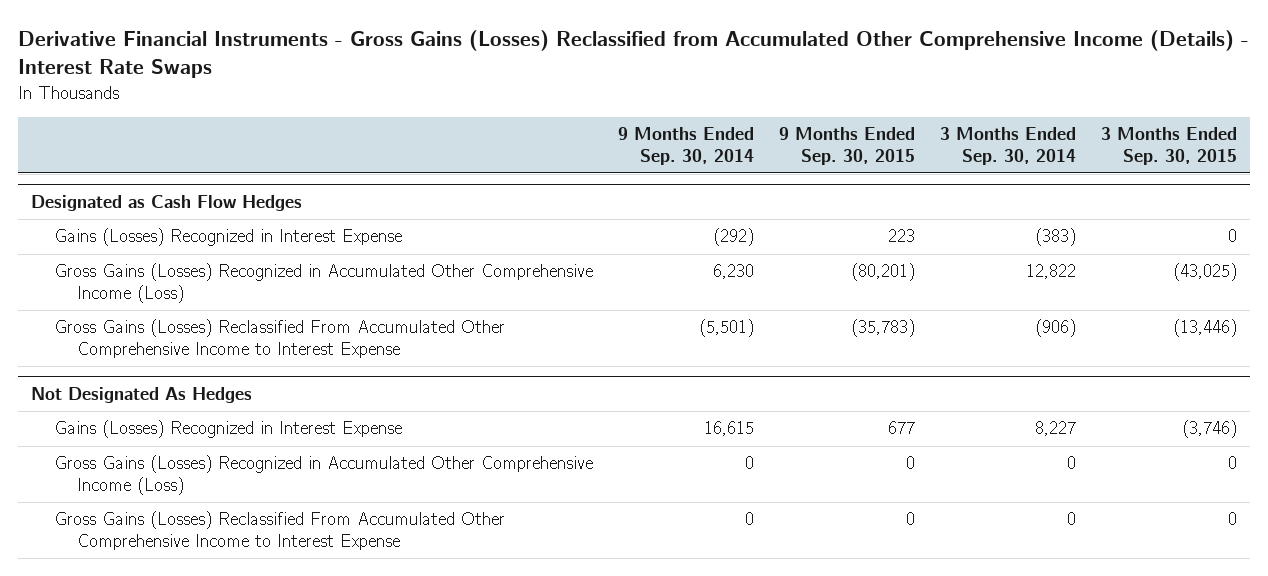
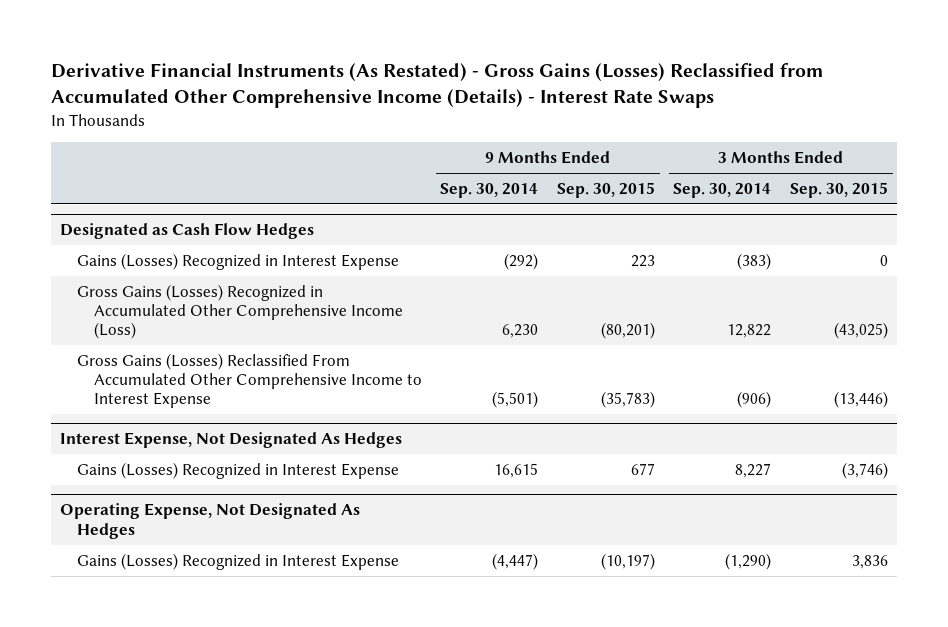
- Derivative Financial Instruments - Gross Gains (Losses) Reclassified from Accumulated Other Comprehensive Income (Details) - Interest Rate Swaps
+ Derivative Financial Instruments (As Restated) - Gross Gains (Losses) Reclassified from Accumulated Other Comprehensive Income (Details) - Interest Rate Swaps
- Not Designated As Hedges
+ Interest Expense, Not Designated As Hedges
- Gross Gains (Losses) Recognized in Accumulated Other Comprehensive Income (Loss) | 0 | 0 | 0 | 0
- Gross Gains (Losses) Reclassified From Accumulated Other Comprehensive Income to Interest Expense | 0 | 0 | 0 | 0
+ Operating Expense, Not Designated As Hedges
+ Gains (Losses) Recognized in Interest Expense | (4,447) | (10,197) | (1,290) | 3,836

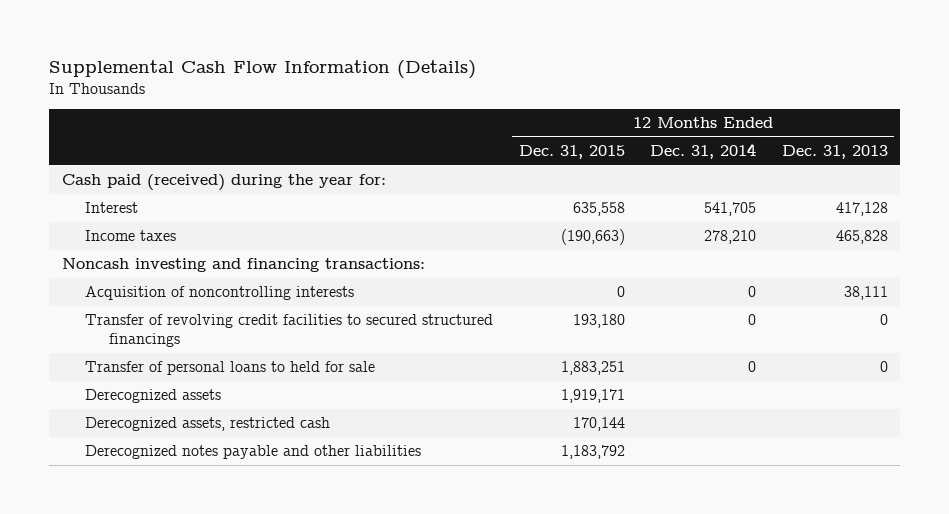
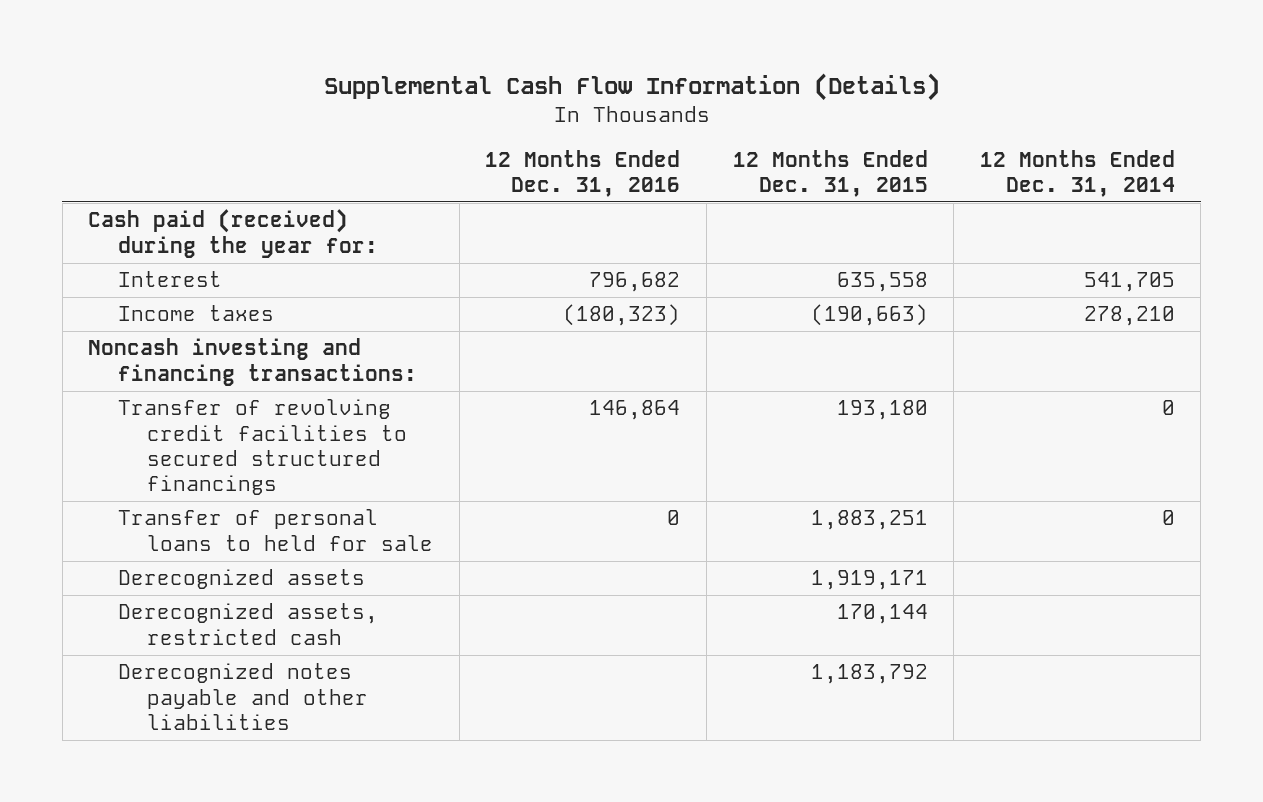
- | 12 Months Ended Dec. 31, 2015 | 12 Months Ended Dec. 31, 2014 | 12 Months Ended Dec. 31, 2013
+ | 12 Months Ended Dec. 31, 2016 | 12 Months Ended Dec. 31, 2015 | 12 Months Ended Dec. 31, 2014
- Acquisition of noncontrolling interests | 0 | 0 | 38,111

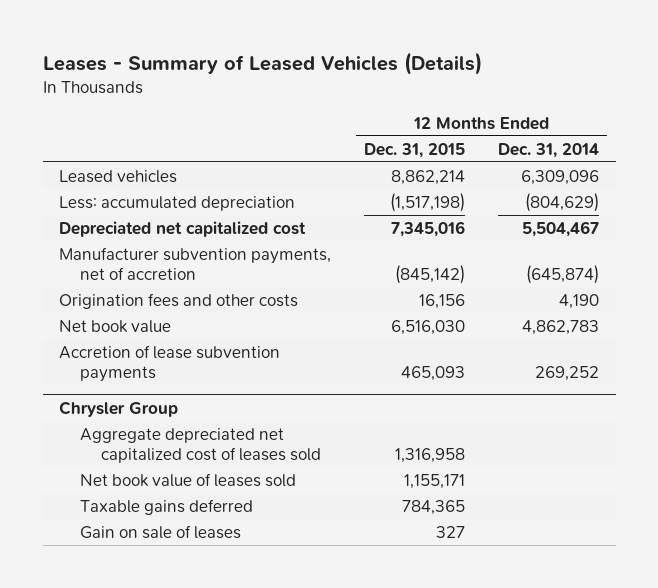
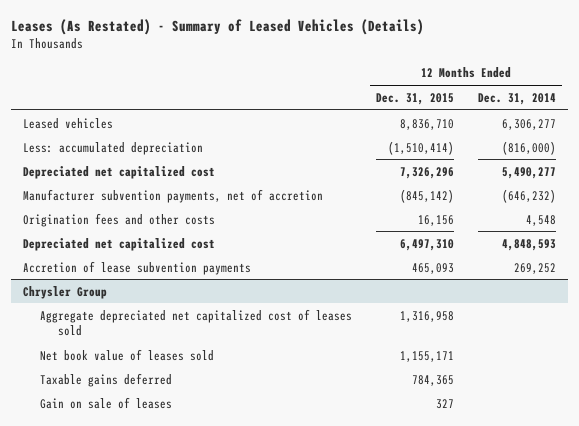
- Leases - Summary of Leased Vehicles (Details)
+ Leases (As Restated) - Summary of Leased Vehicles (Details)
- Leased vehicles | 8,862,214 | 6,309,096
- Less: accumulated depreciation | (1,517,198) | (804,629)
- Depreciated net capitalized cost | 7,345,016 | 5,504,467
- Manufacturer subvention payments, net of accretion | (845,142) | (645,874)
- Origination fees and other costs | 16,156 | 4,190
- Net book value | 6,516,030 | 4,862,783
+ Leased vehicles | 8,836,710 | 6,306,277
+ Less: accumulated depreciation | (1,510,414) | (816,000)
+ Depreciated net capitalized cost | 7,326,296 | 5,490,277
+ Manufacturer subvention payments, net of accretion | (845,142) | (646,232)
+ Origination fees and other costs | 16,156 | 4,548
+ Depreciated net capitalized cost | 6,497,310 | 4,848,593

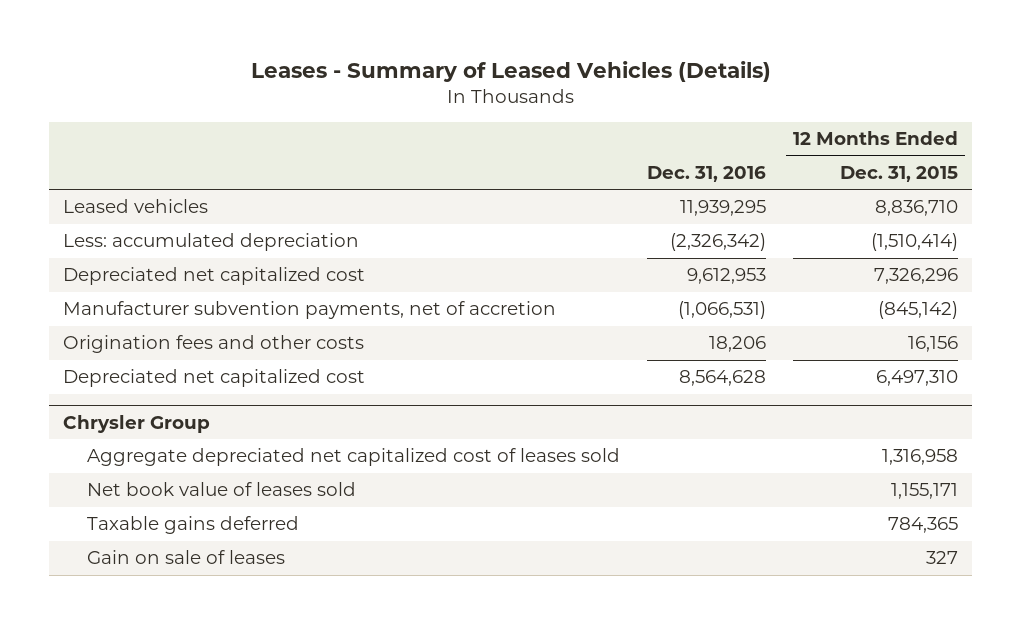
- Leases (As Restated) - Summary of Leased Vehicles (Details)
+ Leases - Summary of Leased Vehicles (Details)
- | 12 Months Ended Dec. 31, 2015 | 12 Months Ended Dec. 31, 2014
+ | Dec. 31, 2016 | 12 Months Ended Dec. 31, 2015
- Accretion of lease subvention payments | 465,093 | 269,252

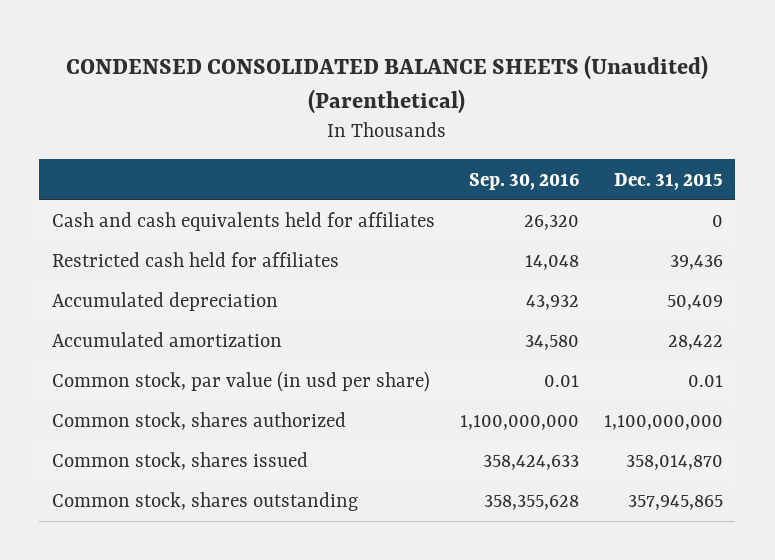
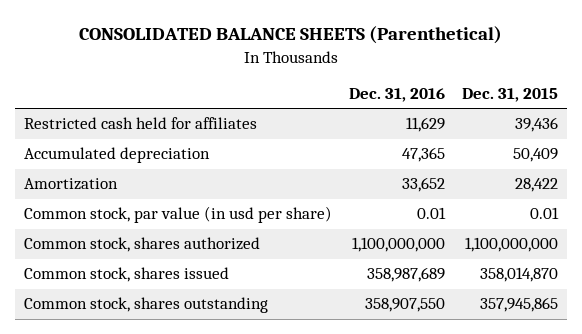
- CONDENSED CONSOLIDATED BALANCE SHEETS (Unaudited) (Parenthetical)
+ CONSOLIDATED BALANCE SHEETS (Parenthetical)
- | Sep. 30, 2016 | Dec. 31, 2015
+ | Dec. 31, 2016 | Dec. 31, 2015
- Cash and cash equivalents held for affiliates | 26,320 | 0
- Accumulated amortization | 34,580 | 28,422
+ Amortization | 33,652 | 28,422

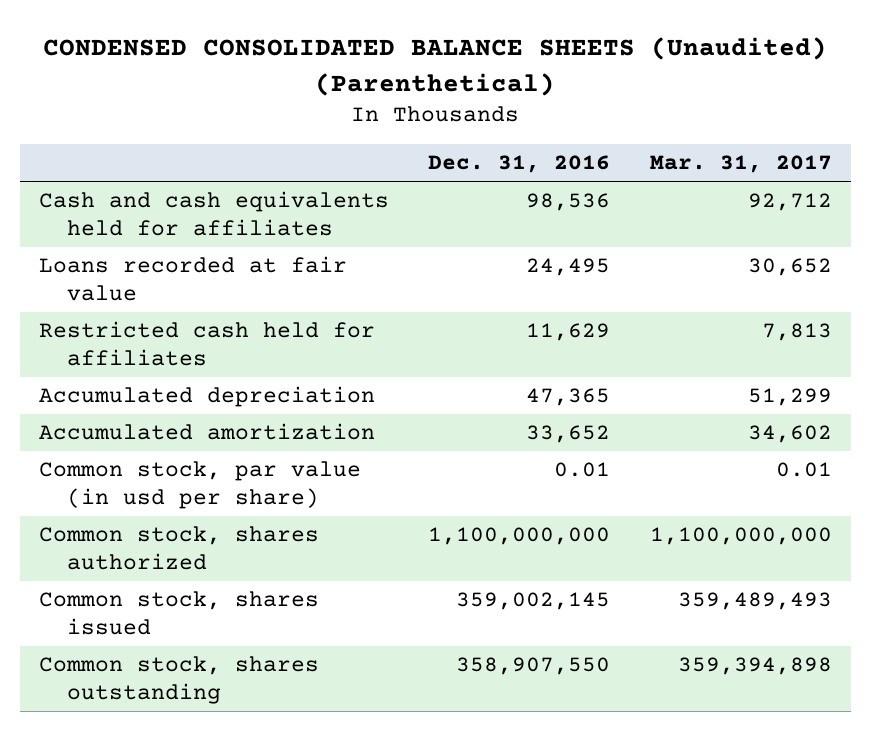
- CONSOLIDATED BALANCE SHEETS (Parenthetical)
+ CONDENSED CONSOLIDATED BALANCE SHEETS (Unaudited) (Parenthetical)
- | Dec. 31, 2016 | Dec. 31, 2015
+ | Dec. 31, 2016 | Mar. 31, 2017
+ Cash and cash equivalents held for affiliates | 98,536 | 92,712
+ Loans recorded at fair value | 24,495 | 30,652
- Amortization | 33,652 | 28,422
+ Accumulated amortization | 33,652 | 34,602
- Common stock, shares issued | 358,987,689 | 358,014,870
+ Common stock, shares issued | 359,002,145 | 359,489,493

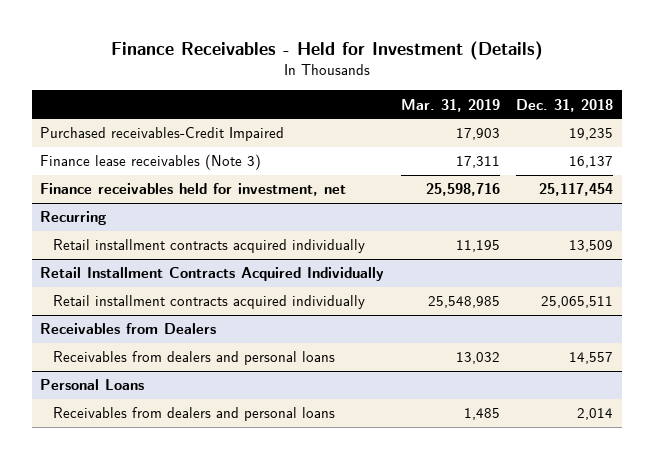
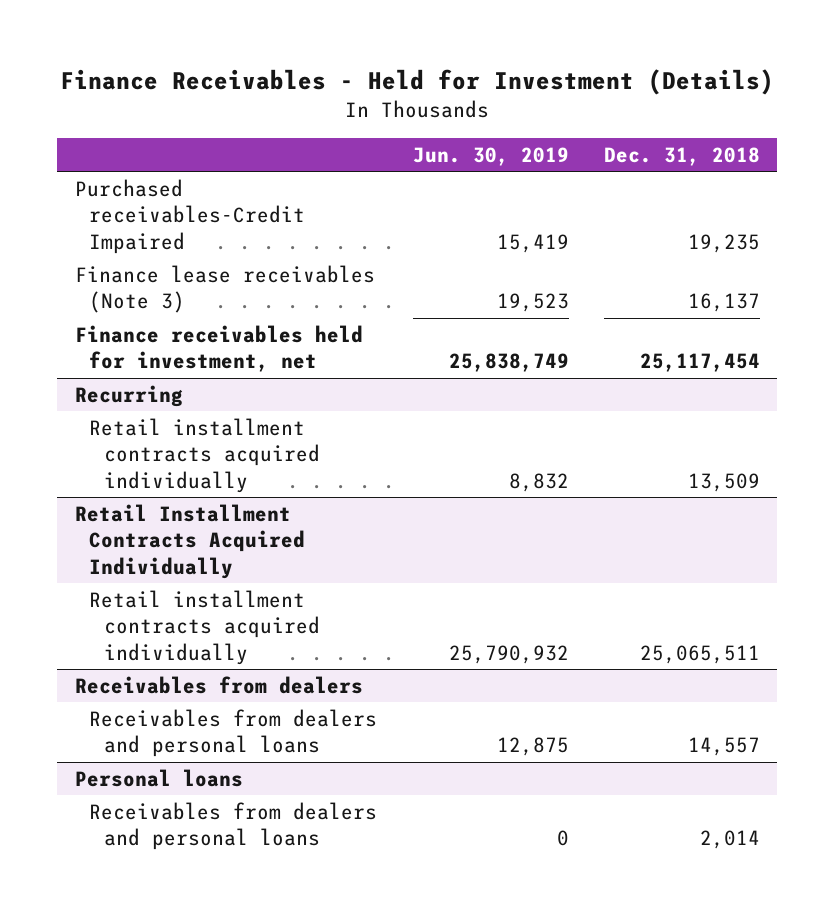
- | Mar. 31, 2019 | Dec. 31, 2018
+ | Jun. 30, 2019 | Dec. 31, 2018
- Receivables from Dealers
+ Receivables from dealers
- Personal Loans
+ Personal loans

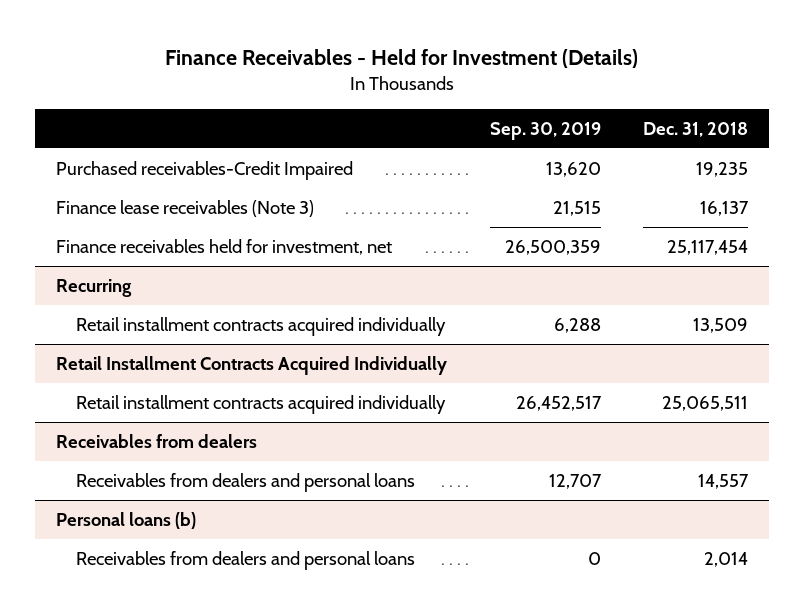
- | Jun. 30, 2019 | Dec. 31, 2018
+ | Sep. 30, 2019 | Dec. 31, 2018
- Personal loans
+ Personal loans (b)

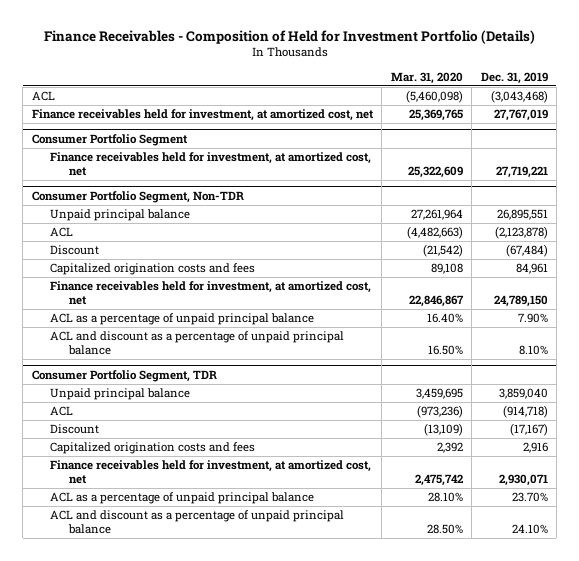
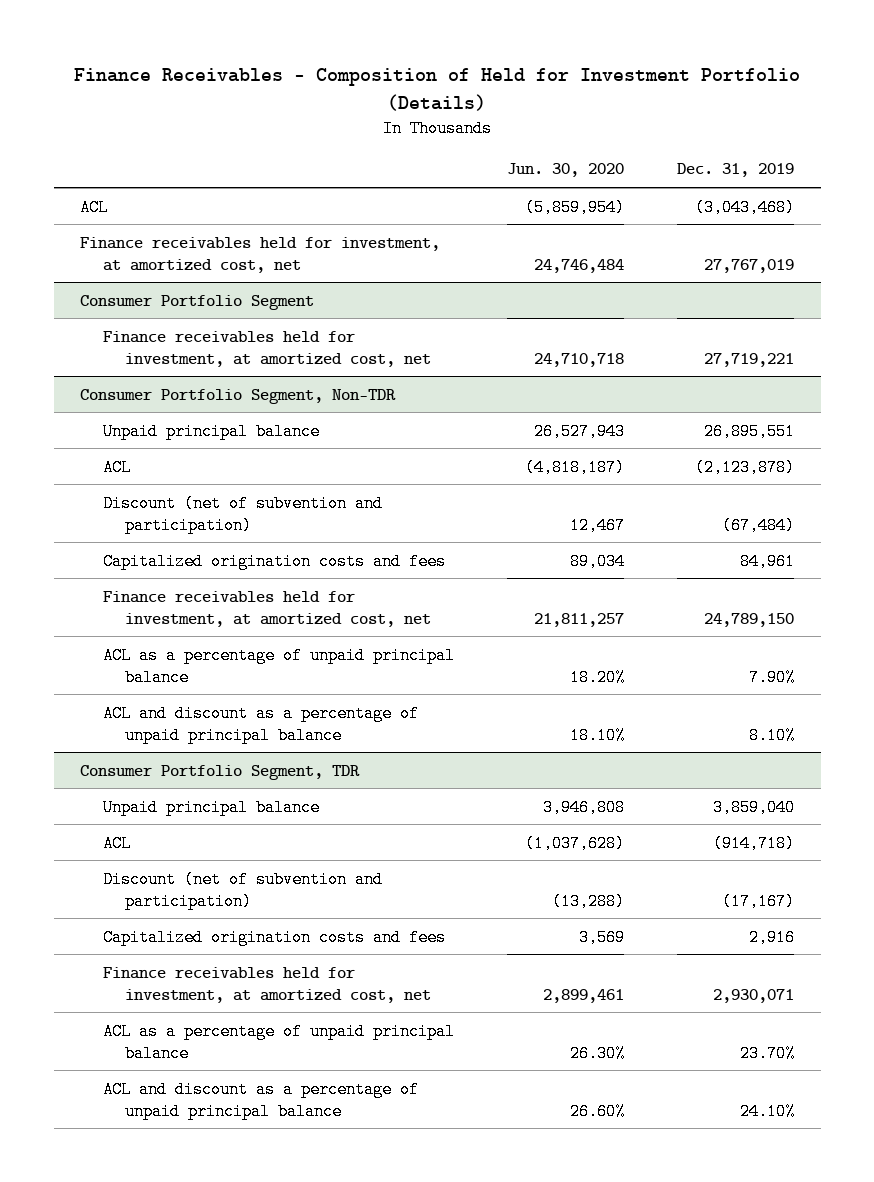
- | Mar. 31, 2020 | Dec. 31, 2019
+ | Jun. 30, 2020 | Dec. 31, 2019
@ Consumer Portfolio Segment, Non-TDR
- Discount | (21,542) | (67,484)
+ Discount (net of subvention and participation) | 12,467 | (67,484)
@ Consumer Portfolio Segment, TDR
- Discount | (13,109) | (17,167)
+ Discount (net of subvention and participation) | (13,288) | (17,167)

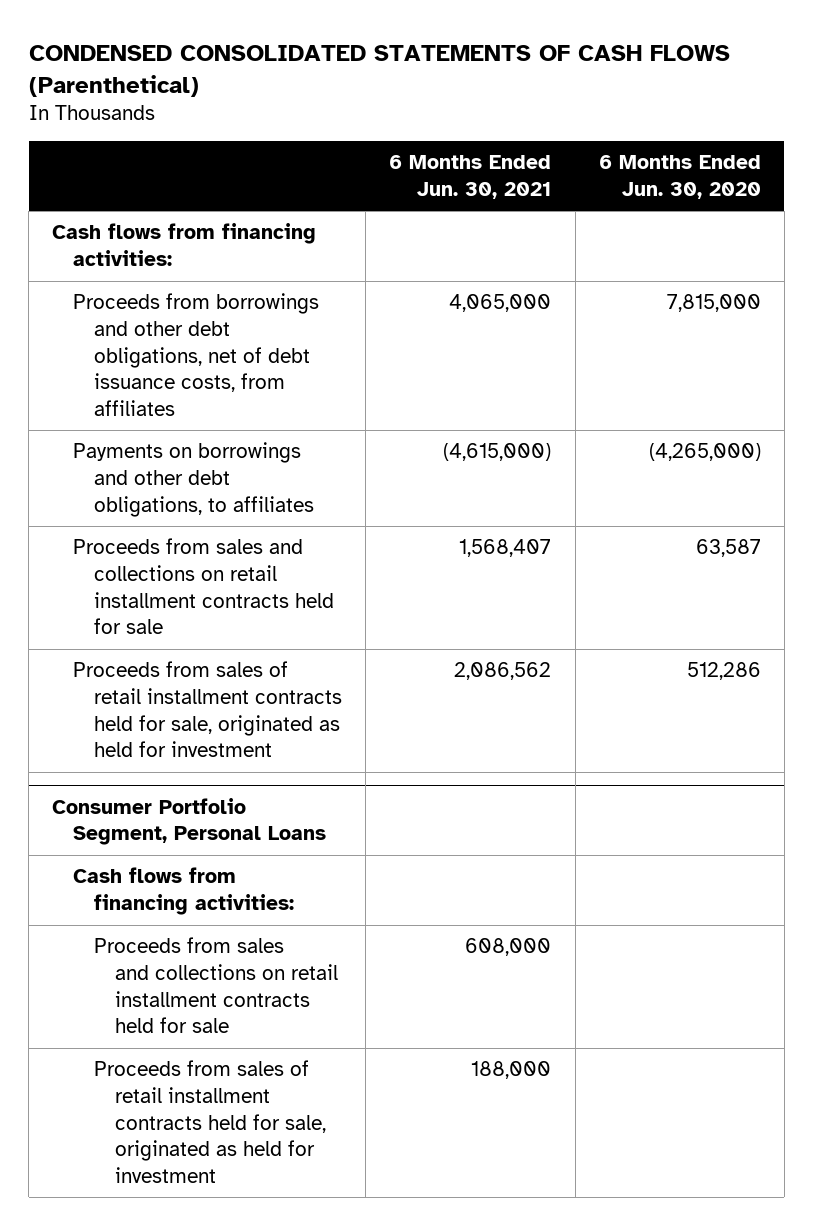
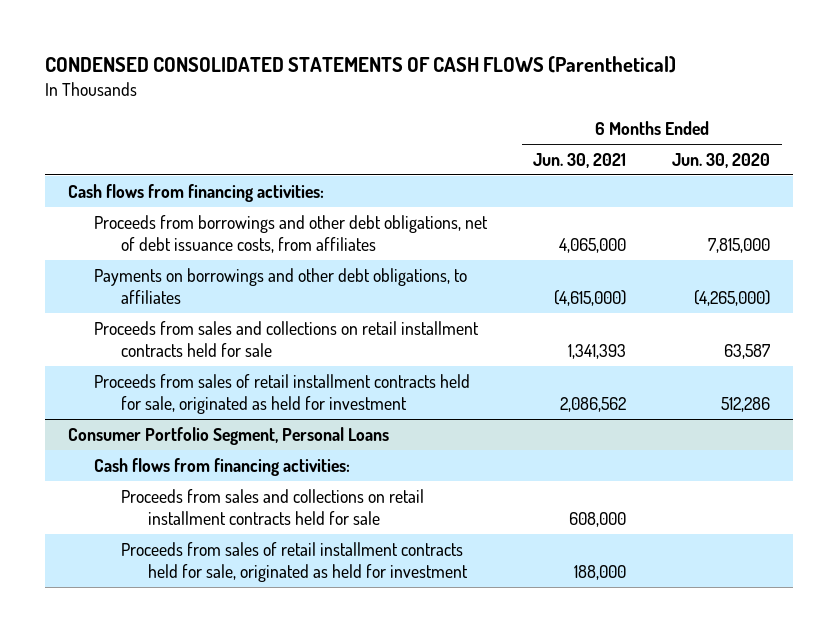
- Proceeds from sales and collections on retail installment contracts held for sale | 1,568,407 | 63,587
+ Proceeds from sales and collections on retail installment contracts held for sale | 1,341,393 | 63,587

